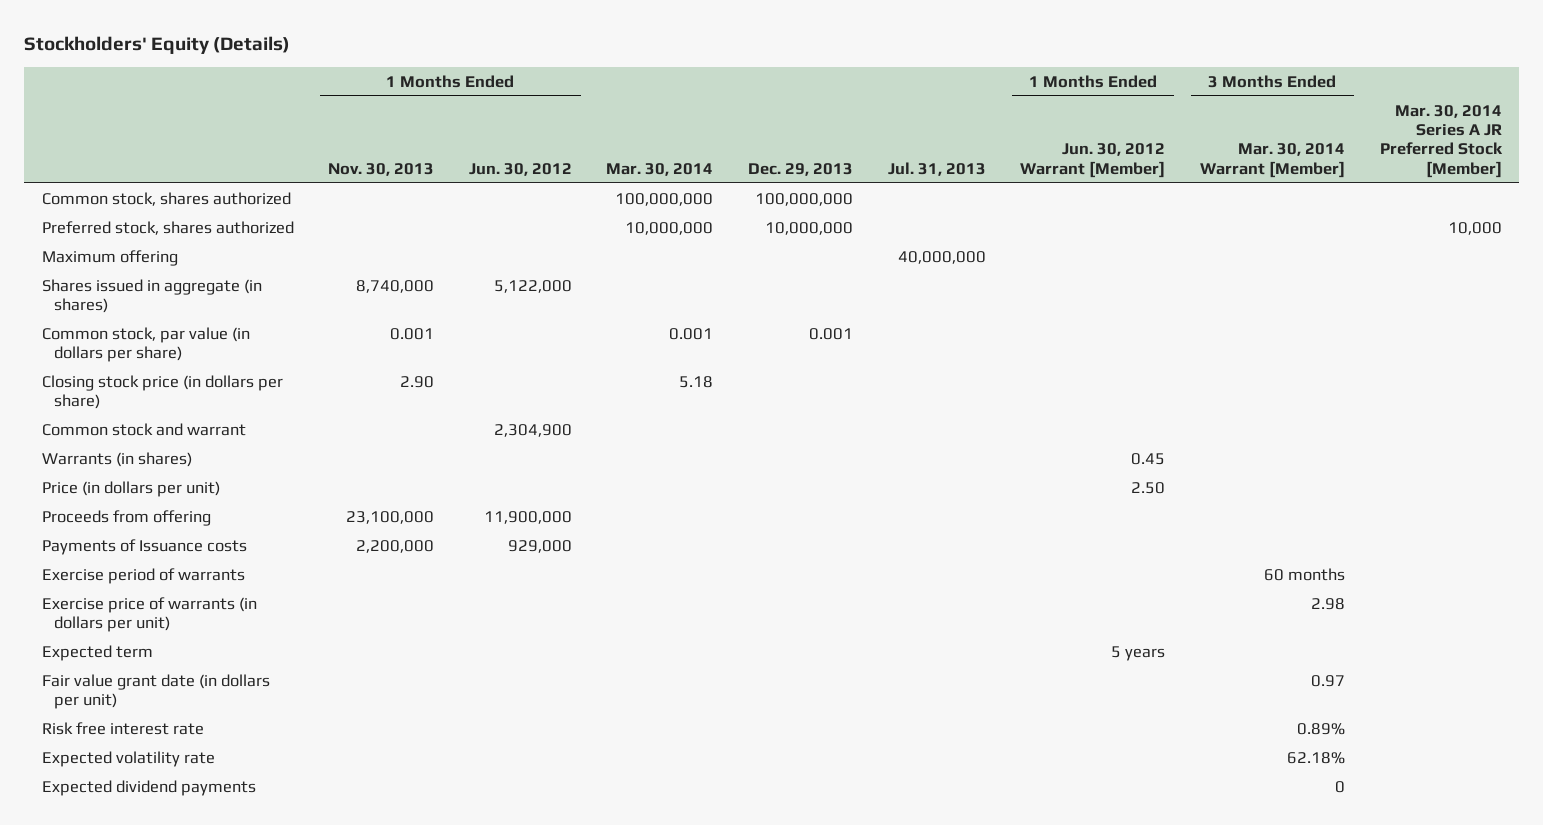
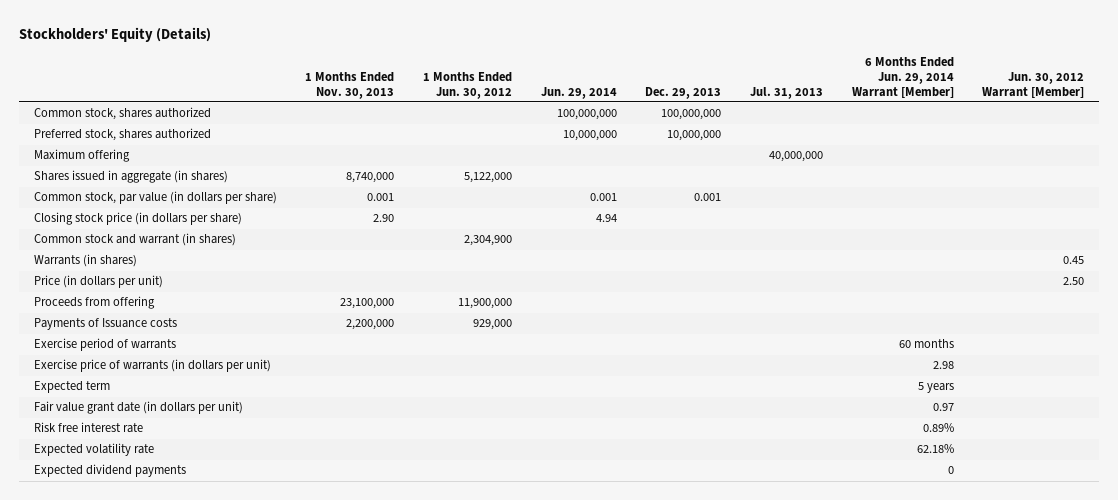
- | 1 Months Ended Nov. 30, 2013 | 1 Months Ended Jun. 30, 2012 | Mar. 30, 2014 | Dec. 29, 2013 | Jul. 31, 2013 | 1 Months Ended Jun. 30, 2012 Warrant [Member] | 3 Months Ended Mar. 30, 2014 Warrant [Member] | Mar. 30, 2014 Series A JR Preferred Stock [Member]
+ | 1 Months Ended Nov. 30, 2013 | 1 Months Ended Jun. 30, 2012 | Jun. 29, 2014 | Dec. 29, 2013 | Jul. 31, 2013 | 6 Months Ended Jun. 29, 2014 Warrant [Member] | Jun. 30, 2012 Warrant [Member]
- Common stock and warrant | | 2,304,900 | | | | | |
+ Common stock and warrant (in shares) | | 2,304,900 | | | | |

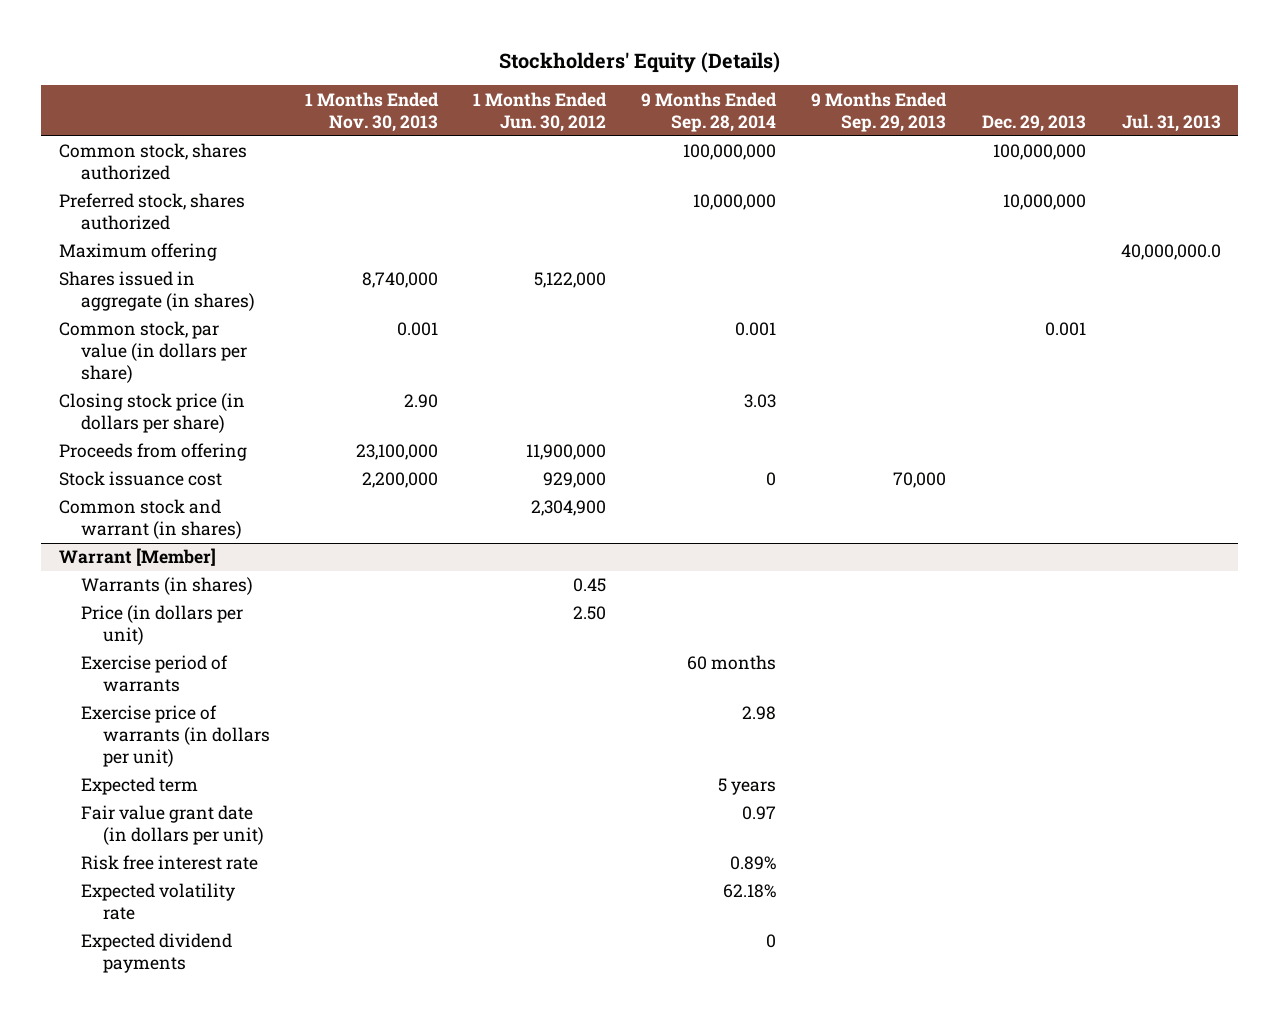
- | 1 Months Ended Nov. 30, 2013 | 1 Months Ended Jun. 30, 2012 | Jun. 29, 2014 | Dec. 29, 2013 | Jul. 31, 2013 | 6 Months Ended Jun. 29, 2014 Warrant [Member] | Jun. 30, 2012 Warrant [Member]
+ | 1 Months Ended Nov. 30, 2013 | 1 Months Ended Jun. 30, 2012 | 9 Months Ended Sep. 28, 2014 | 9 Months Ended Sep. 29, 2013 | Dec. 29, 2013 | Jul. 31, 2013
- Maximum offering | | | | | 40,000,000 | |
+ Maximum offering | | | | | | 40,000,000.0
- Warrants (in shares) | | | | | | | 0.45
- Price (in dollars per unit) | | | | | | | 2.50
- Payments of Issuance costs | 2,200,000 | 929,000 | | | | |
- Exercise period of warrants | | | | | | 60 months |
- Exercise price of warrants (in dollars per unit) | | | | | | 2.98 |
- Expected term | | | | | | 5 years |
- Fair value grant date (in dollars per unit) | | | | | | 0.97 |
- Risk free interest rate | | | | | | 0.89% |
- Expected volatility rate | | | | | | 62.18% |
- Expected dividend payments | | | | | | 0 |
+ Stock issuance cost | 2,200,000 | 929,000 | 0 | 70,000 | |
moved down: Common stock and warrant (in shares) | | 2,304,900 | | | |
+ Warrant [Member]
+ Warrants (in shares) | | 0.45 | | | |
+ Price (in dollars per unit) | | 2.50 | | | |
+ Exercise period of warrants | | | 60 months | | |
+ Exercise price of warrants (in dollars per unit) | | | 2.98 | | |
+ Expected term | | | 5 years | | |
+ Fair value grant date (in dollars per unit) | | | 0.97 | | |
+ Risk free interest rate | | | 0.89% | | |
+ Expected volatility rate | | | 62.18% | | |
+ Expected dividend payments | | | 0 | | |

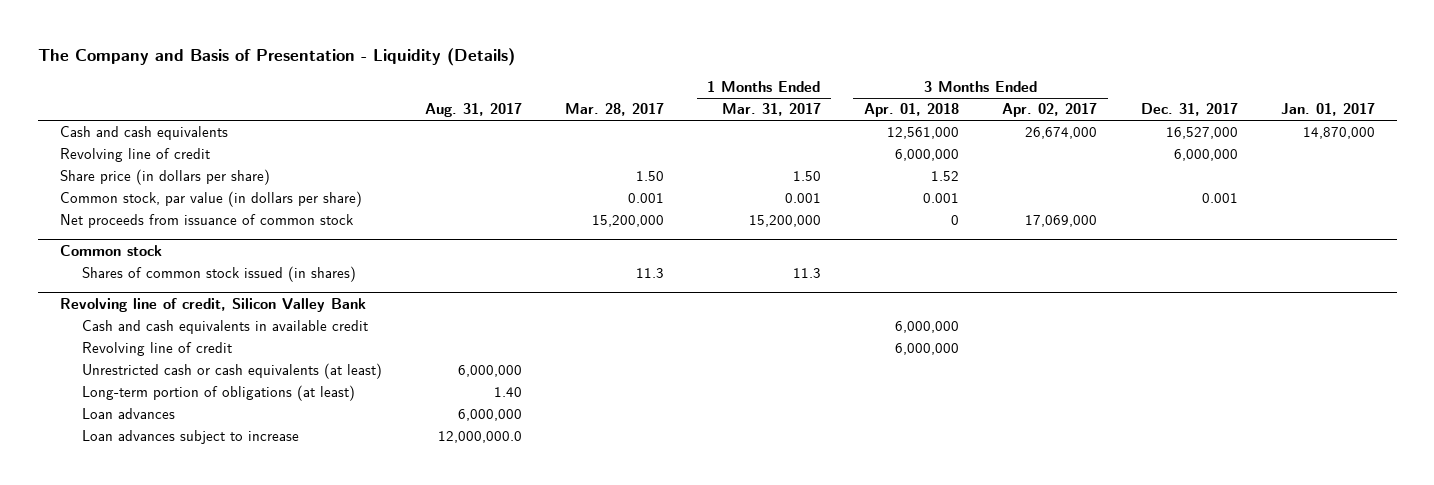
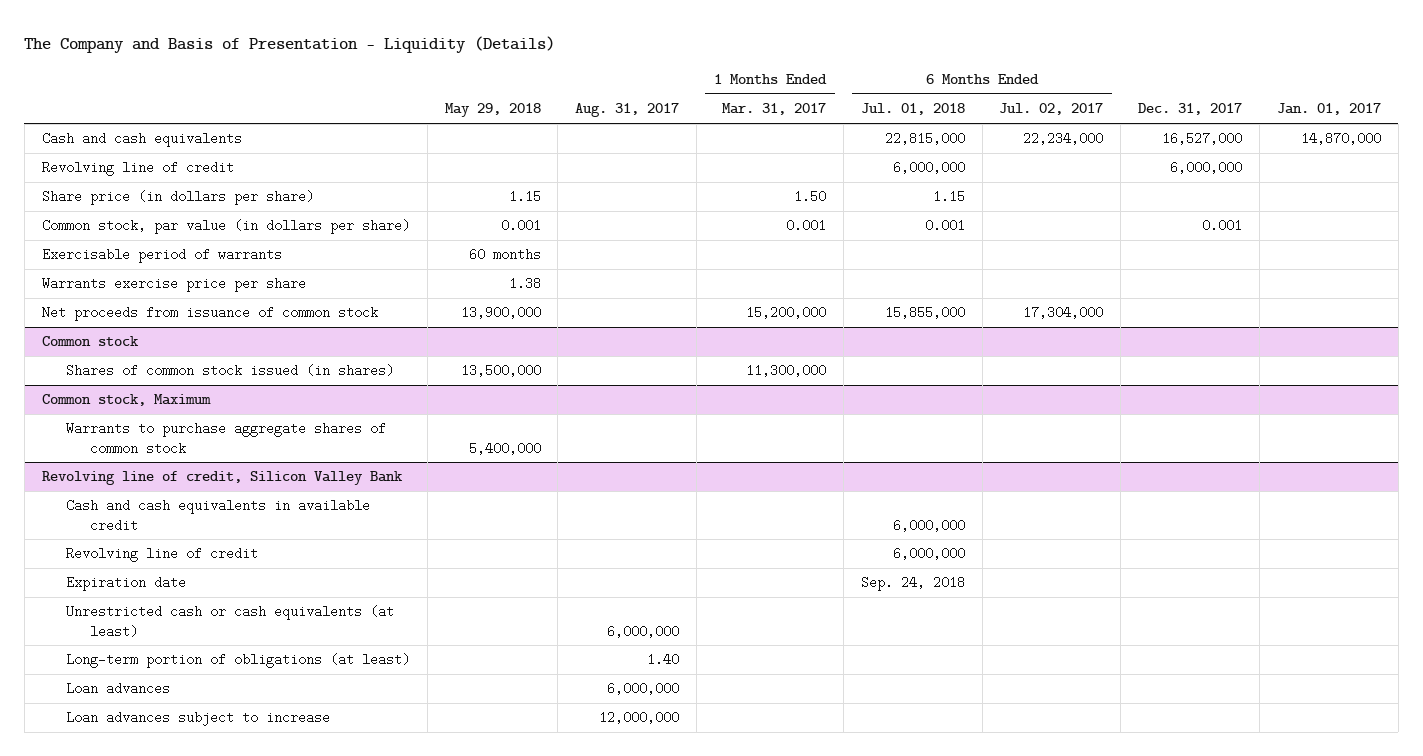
- | Aug. 31, 2017 | Mar. 28, 2017 | 1 Months Ended Mar. 31, 2017 | 3 Months Ended Apr. 01, 2018 | 3 Months Ended Apr. 02, 2017 | Dec. 31, 2017 | Jan. 01, 2017
+ | May 29, 2018 | Aug. 31, 2017 | 1 Months Ended Mar. 31, 2017 | 6 Months Ended Jul. 01, 2018 | 6 Months Ended Jul. 02, 2017 | Dec. 31, 2017 | Jan. 01, 2017
+ Exercisable period of warrants | 60 months | | | | | |
+ Warrants exercise price per share | 1.38 | | | | | |
@ Common stock
- Shares of common stock issued (in shares) | | 11.3 | 11.3 | | | |
+ Shares of common stock issued (in shares) | 13,500,000 | | 11,300,000 | | | |
+ Common stock, Maximum
+ Warrants to purchase aggregate shares of common stock | 5,400,000 | | | | | |
@ Revolving line of credit, Silicon Valley Bank
+ Expiration date | | | | Sep. 24, 2018 | | |
- Loan advances subject to increase | 12,000,000.0 | | | | | |
+ Loan advances subject to increase | | 12,000,000 | | | | |

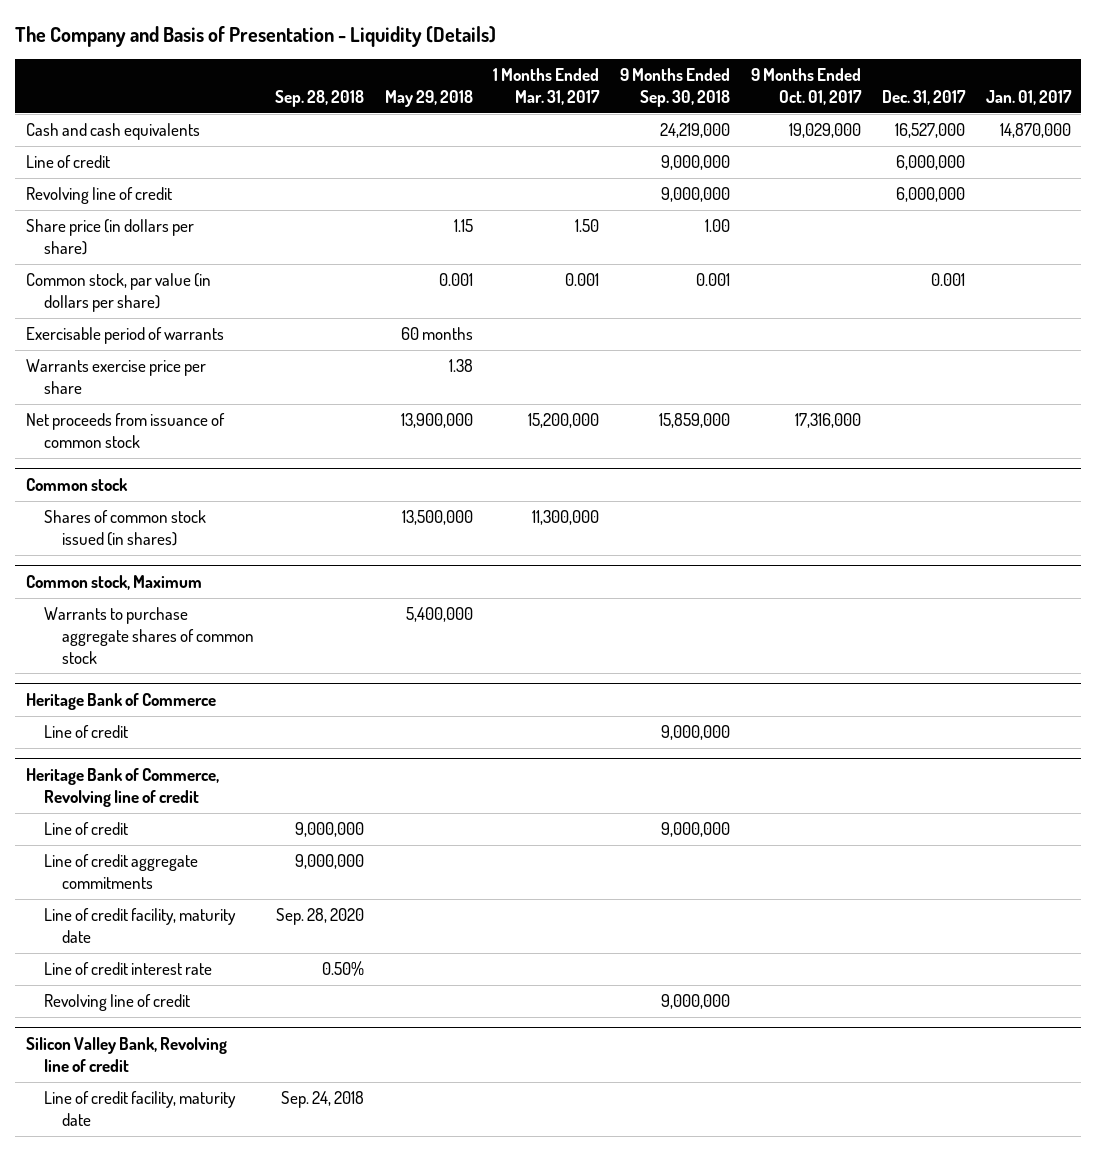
- | May 29, 2018 | Aug. 31, 2017 | 1 Months Ended Mar. 31, 2017 | 6 Months Ended Jul. 01, 2018 | 6 Months Ended Jul. 02, 2017 | Dec. 31, 2017 | Jan. 01, 2017
+ | Sep. 28, 2018 | May 29, 2018 | 1 Months Ended Mar. 31, 2017 | 9 Months Ended Sep. 30, 2018 | 9 Months Ended Oct. 01, 2017 | Dec. 31, 2017 | Jan. 01, 2017
+ Line of credit | | | | 9,000,000 | | 6,000,000 |
- Revolving line of credit, Silicon Valley Bank
- Cash and cash equivalents in available credit | | | | 6,000,000 | | |
- Revolving line of credit | | | | 6,000,000 | | |
- Expiration date | | | | Sep. 24, 2018 | | |
- Unrestricted cash or cash equivalents (at least) | | 6,000,000 | | | | |
- Long-term portion of obligations (at least) | | 1.40 | | | | |
- Loan advances | | 6,000,000 | | | | |
- Loan advances subject to increase | | 12,000,000 | | | | |
+ Heritage Bank of Commerce
+ Line of credit | | | | 9,000,000 | | |
+ Heritage Bank of Commerce, Revolving line of credit
+ Line of credit | 9,000,000 | | | 9,000,000 | | |
+ Line of credit aggregate commitments | 9,000,000 | | | | | |
+ Line of credit facility, maturity date | Sep. 28, 2020 | | | | | |
+ Line of credit interest rate | 0.50% | | | | | |
+ Revolving line of credit | | | | 9,000,000 | | |
+ Silicon Valley Bank, Revolving line of credit
+ Line of credit facility, maturity date | Sep. 24, 2018 | | | | | |

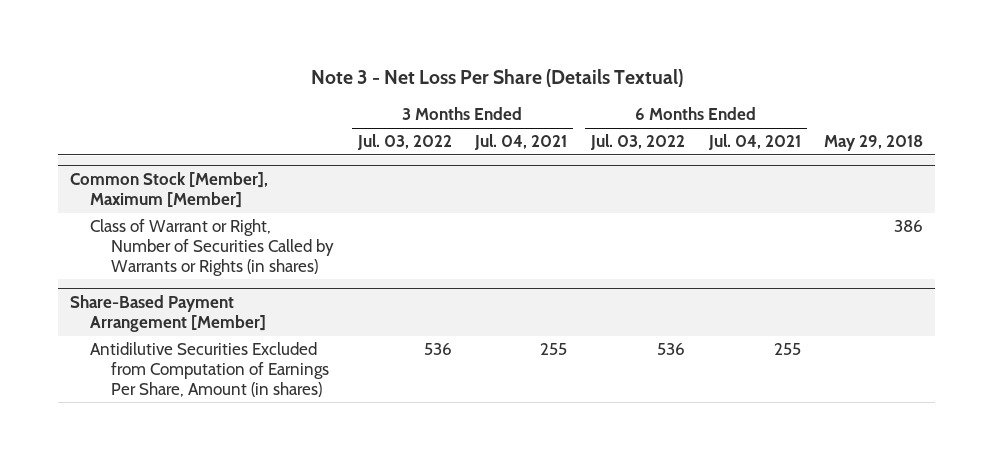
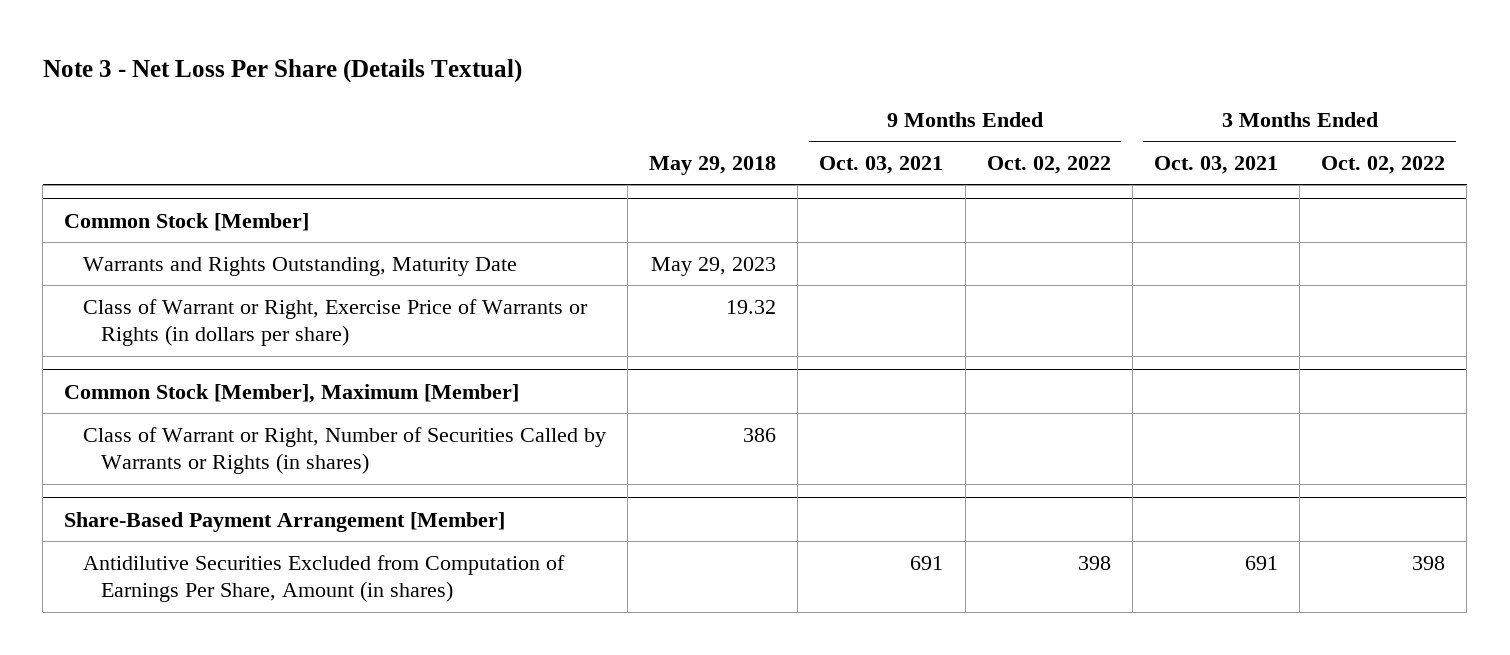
- | 3 Months Ended Jul. 03, 2022 | 3 Months Ended Jul. 04, 2021 | 6 Months Ended Jul. 03, 2022 | 6 Months Ended Jul. 04, 2021 | May 29, 2018
+ | May 29, 2018 | 9 Months Ended Oct. 03, 2021 | 9 Months Ended Oct. 02, 2022 | 3 Months Ended Oct. 03, 2021 | 3 Months Ended Oct. 02, 2022
+ Common Stock [Member]
+ Warrants and Rights Outstanding, Maturity Date | May 29, 2023 | | | |
+ Class of Warrant or Right, Exercise Price of Warrants or Rights (in dollars per share) | 19.32 | | | |

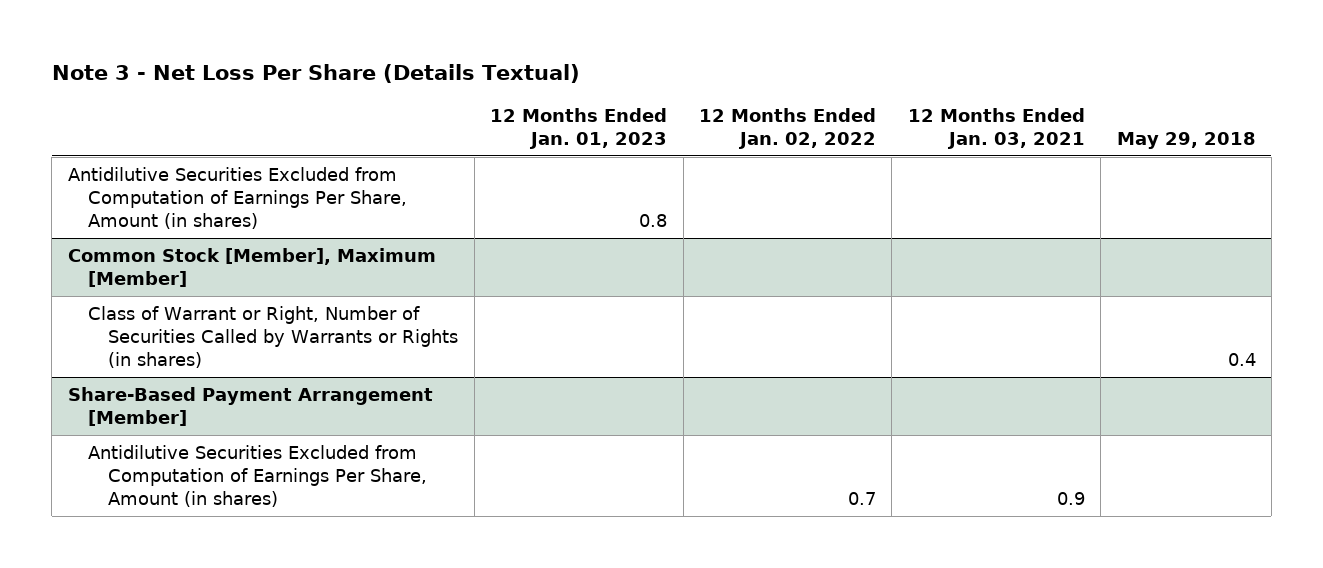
- | May 29, 2018 | 9 Months Ended Oct. 03, 2021 | 9 Months Ended Oct. 02, 2022 | 3 Months Ended Oct. 03, 2021 | 3 Months Ended Oct. 02, 2022
+ | 12 Months Ended Jan. 01, 2023 | 12 Months Ended Jan. 02, 2022 | 12 Months Ended Jan. 03, 2021 | May 29, 2018
- Common Stock [Member]
- Warrants and Rights Outstanding, Maturity Date | May 29, 2023 | | | |
- Class of Warrant or Right, Exercise Price of Warrants or Rights (in dollars per share) | 19.32 | | | |
+ Antidilutive Securities Excluded from Computation of Earnings Per Share, Amount (in shares) | 0.8 | | |
@ Common Stock [Member], Maximum [Member]
- Class of Warrant or Right, Number of Securities Called by Warrants or Rights (in shares) | 386 | | | |
+ Class of Warrant or Right, Number of Securities Called by Warrants or Rights (in shares) | | | | 0.4

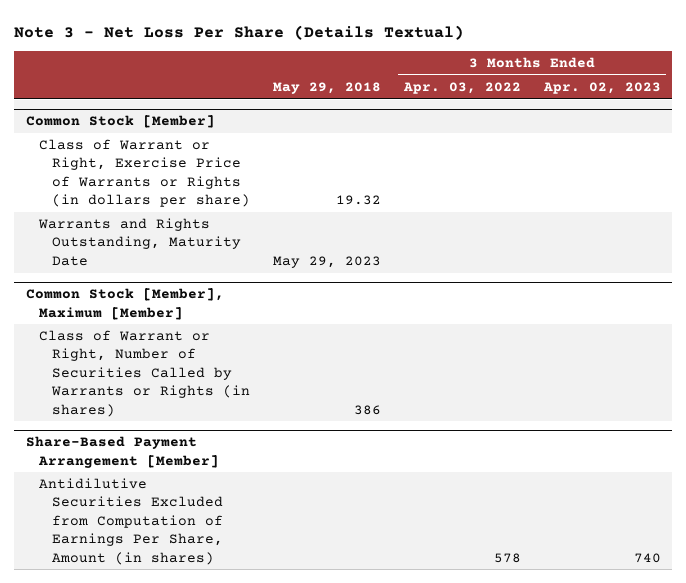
- | 12 Months Ended Jan. 01, 2023 | 12 Months Ended Jan. 02, 2022 | 12 Months Ended Jan. 03, 2021 | May 29, 2018
+ | May 29, 2018 | 3 Months Ended Apr. 03, 2022 | 3 Months Ended Apr. 02, 2023
- Antidilutive Securities Excluded from Computation of Earnings Per Share, Amount (in shares) | 0.8 | | |
+ Common Stock [Member]
+ Class of Warrant or Right, Exercise Price of Warrants or Rights (in dollars per share) | 19.32 | |
+ Warrants and Rights Outstanding, Maturity Date | May 29, 2023 | |
@ Common Stock [Member], Maximum [Member]
- Class of Warrant or Right, Number of Securities Called by Warrants or Rights (in shares) | | | | 0.4
+ Class of Warrant or Right, Number of Securities Called by Warrants or Rights (in shares) | 386 | |

